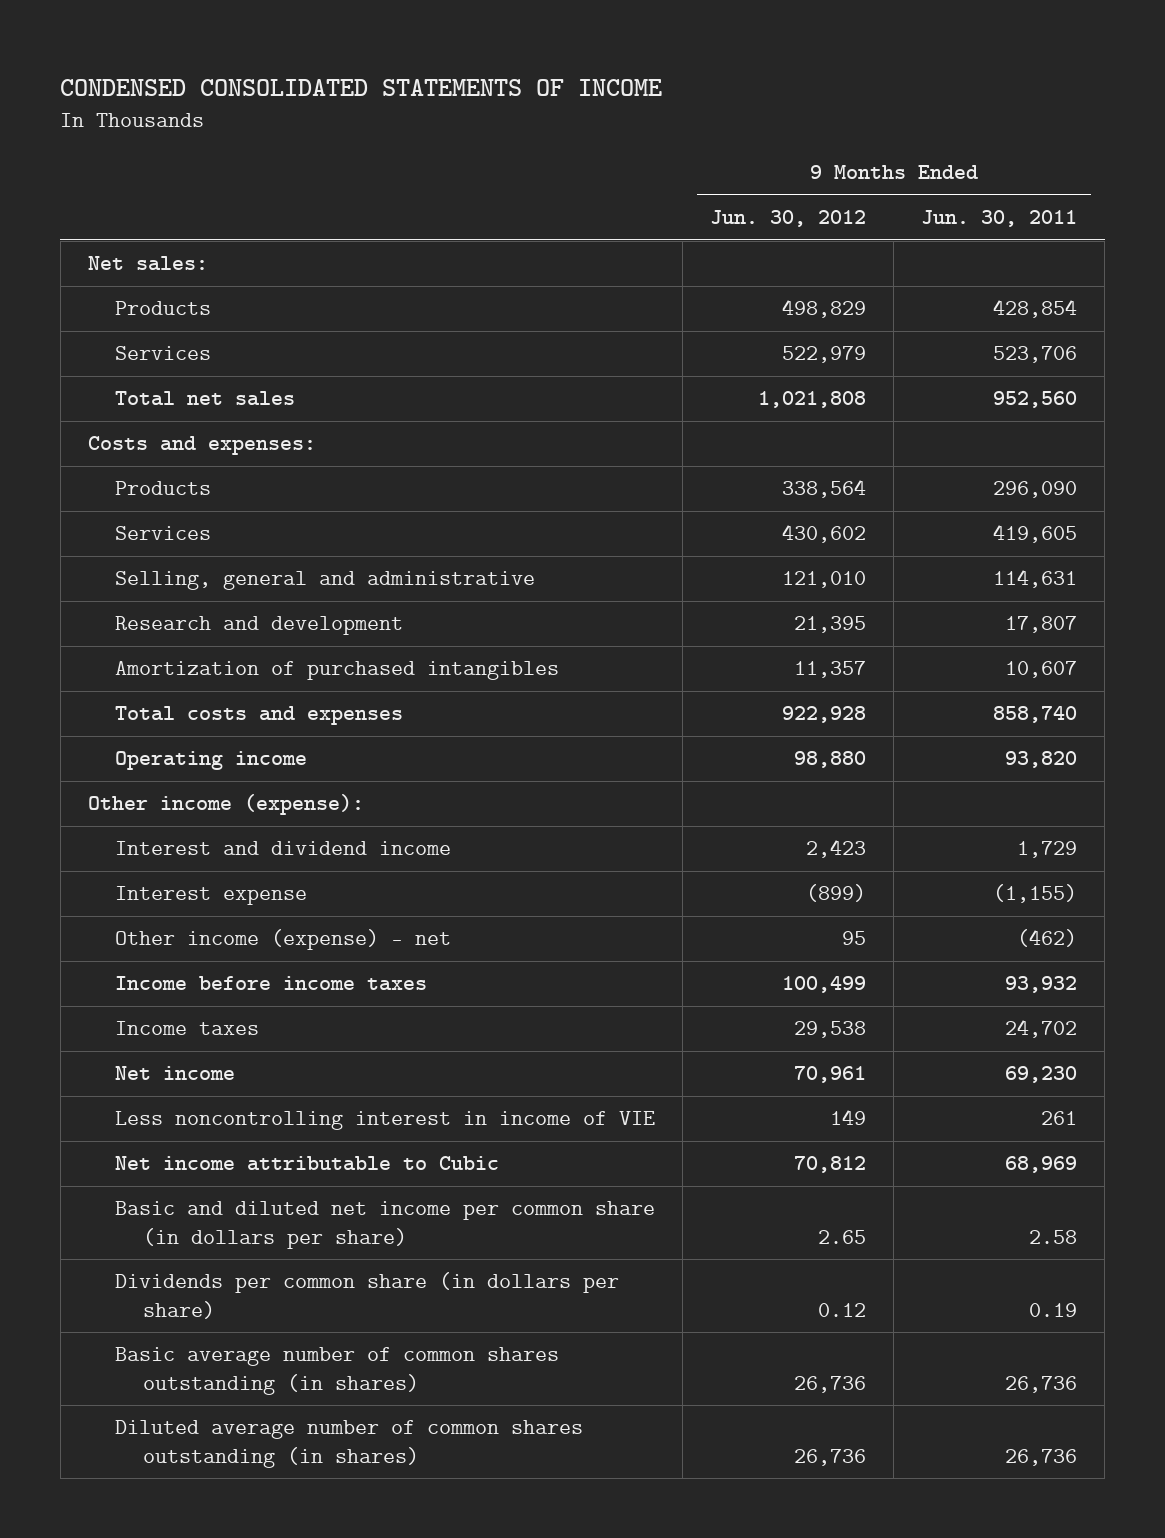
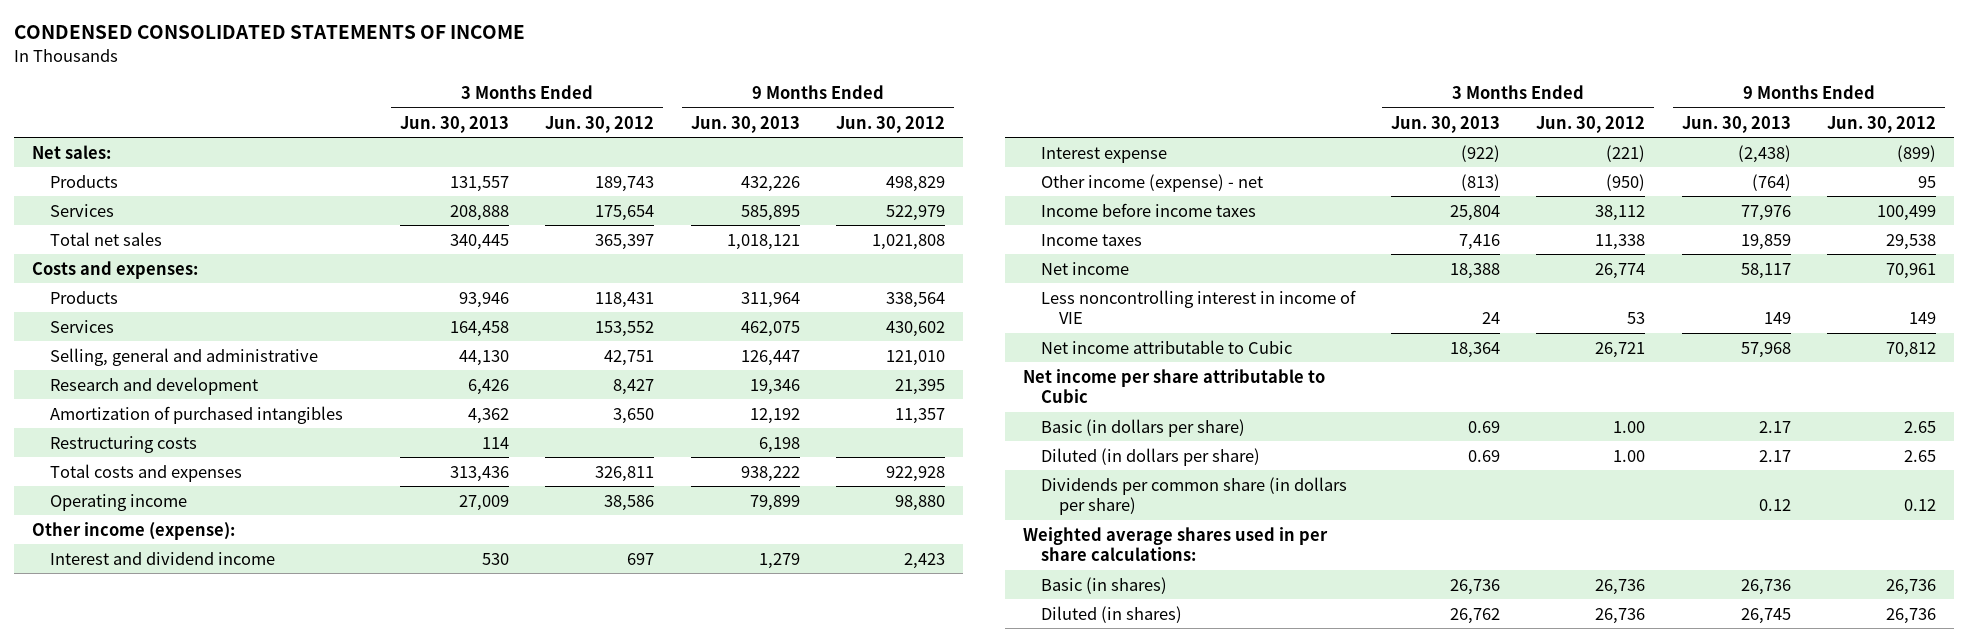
- | 9 Months Ended Jun. 30, 2012 | 9 Months Ended Jun. 30, 2011
+ | 3 Months Ended Jun. 30, 2013 | 3 Months Ended Jun. 30, 2012 | 9 Months Ended Jun. 30, 2013 | 9 Months Ended Jun. 30, 2012
+ Restructuring costs | 114 | | 6,198 |
- Basic and diluted net income per common share (in dollars per share) | 2.65 | 2.58
+ Net income per share attributable to Cubic
+ Basic (in dollars per share) | 0.69 | 1.00 | 2.17 | 2.65
+ Diluted (in dollars per share) | 0.69 | 1.00 | 2.17 | 2.65
- Basic average number of common shares outstanding (in shares) | 26,736 | 26,736
- Diluted average number of common shares outstanding (in shares) | 26,736 | 26,736
+ Weighted average shares used in per share calculations:
+ Basic (in shares) | 26,736 | 26,736 | 26,736 | 26,736
+ Diluted (in shares) | 26,762 | 26,736 | 26,745 | 26,736

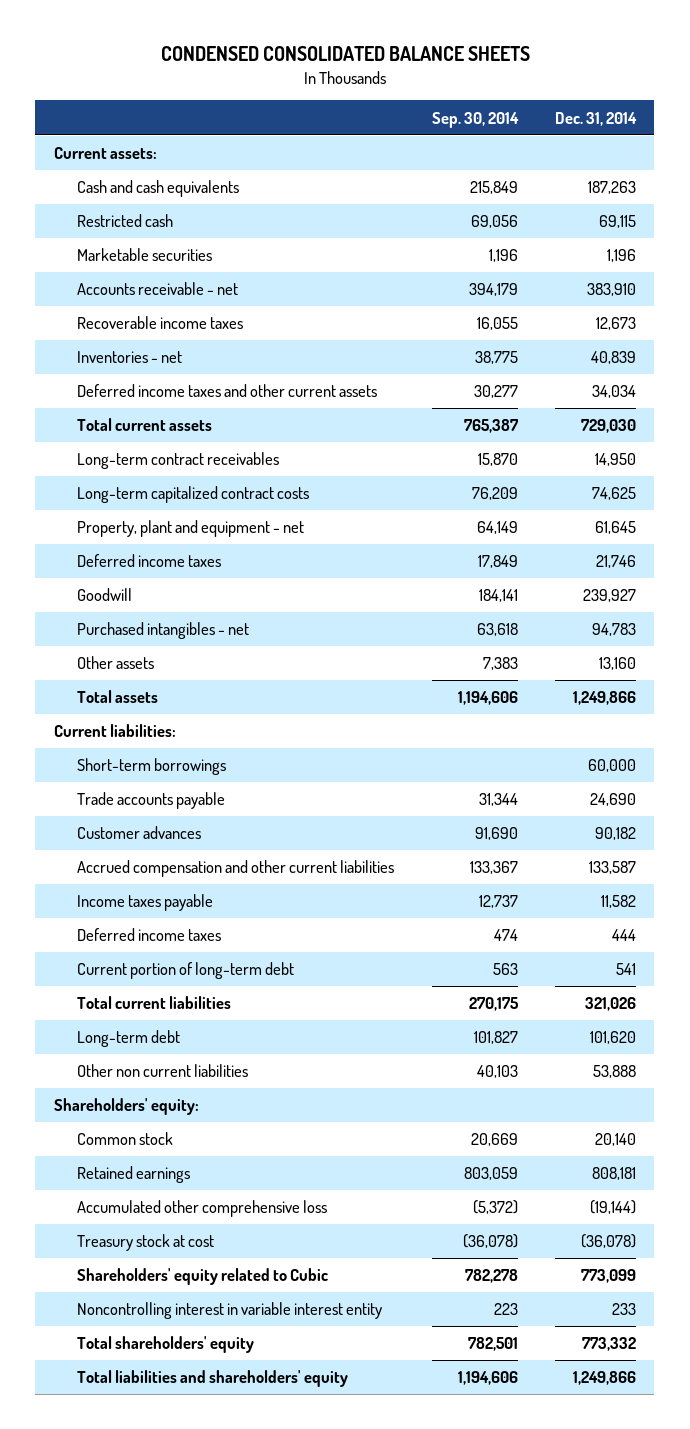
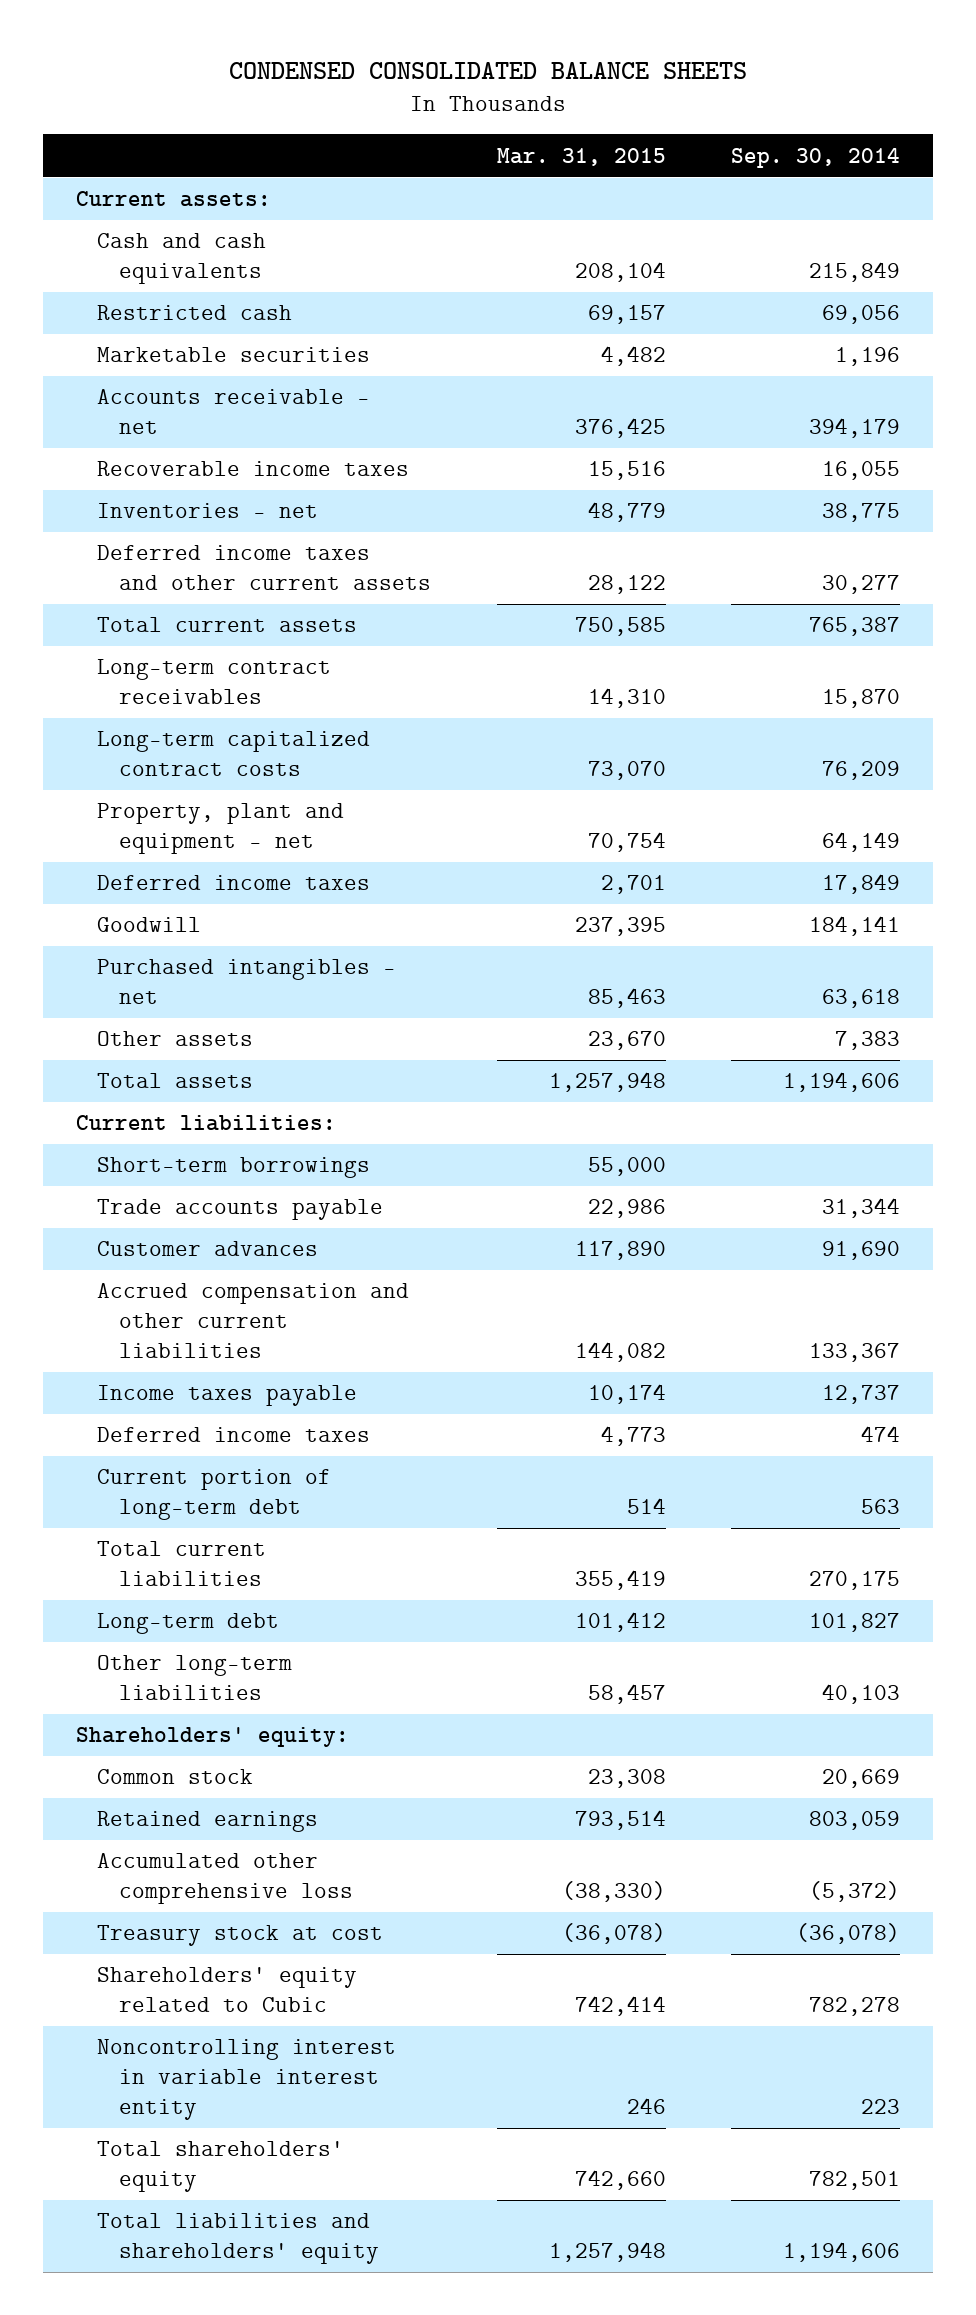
- | Sep. 30, 2014 | Dec. 31, 2014
+ | Mar. 31, 2015 | Sep. 30, 2014
- Other non current liabilities | 40,103 | 53,888
+ Other long-term liabilities | 58,457 | 40,103

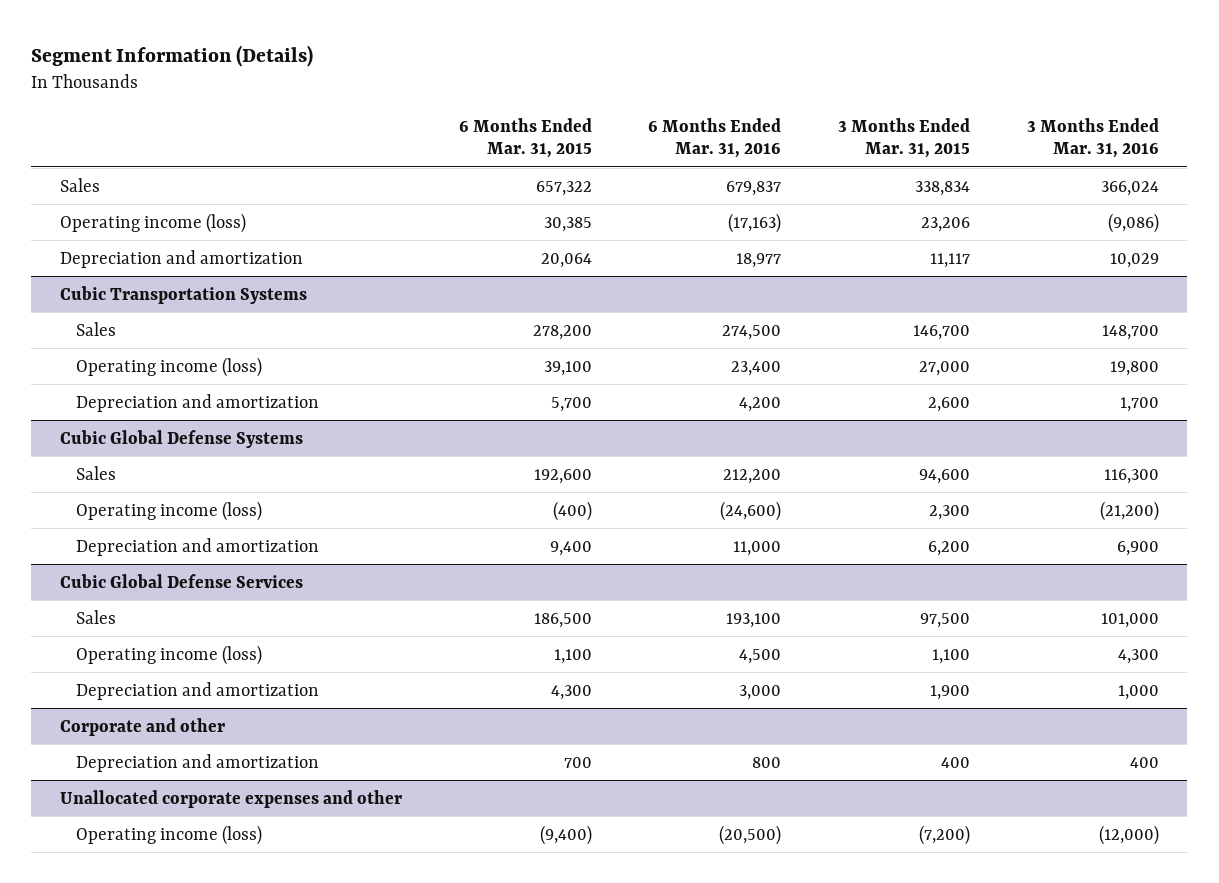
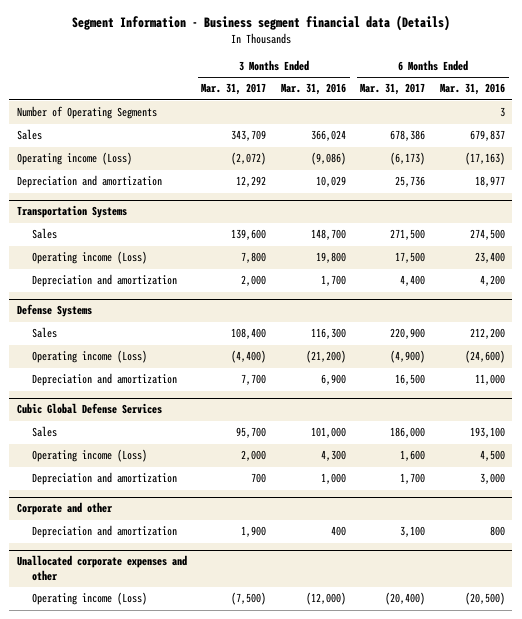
- Segment Information (Details)
+ Segment Information - Business segment financial data (Details)
- | 6 Months Ended Mar. 31, 2015 | 6 Months Ended Mar. 31, 2016 | 3 Months Ended Mar. 31, 2015 | 3 Months Ended Mar. 31, 2016
+ | 3 Months Ended Mar. 31, 2017 | 3 Months Ended Mar. 31, 2016 | 6 Months Ended Mar. 31, 2017 | 6 Months Ended Mar. 31, 2016
+ Number of Operating Segments | | | | 3
- Operating income (loss) | 30,385 | (17,163) | 23,206 | (9,086)
+ Operating income (Loss) | (2,072) | (9,086) | (6,173) | (17,163)
- Cubic Transportation Systems
+ Transportation Systems
- Operating income (loss) | 39,100 | 23,400 | 27,000 | 19,800
+ Operating income (Loss) | 7,800 | 19,800 | 17,500 | 23,400
- Cubic Global Defense Systems
+ Defense Systems
- Operating income (loss) | (400) | (24,600) | 2,300 | (21,200)
+ Operating income (Loss) | (4,400) | (21,200) | (4,900) | (24,600)
@ Cubic Global Defense Services
- Operating income (loss) | 1,100 | 4,500 | 1,100 | 4,300
+ Operating income (Loss) | 2,000 | 4,300 | 1,600 | 4,500
@ Unallocated corporate expenses and other
- Operating income (loss) | (9,400) | (20,500) | (7,200) | (12,000)
+ Operating income (Loss) | (7,500) | (12,000) | (20,400) | (20,500)

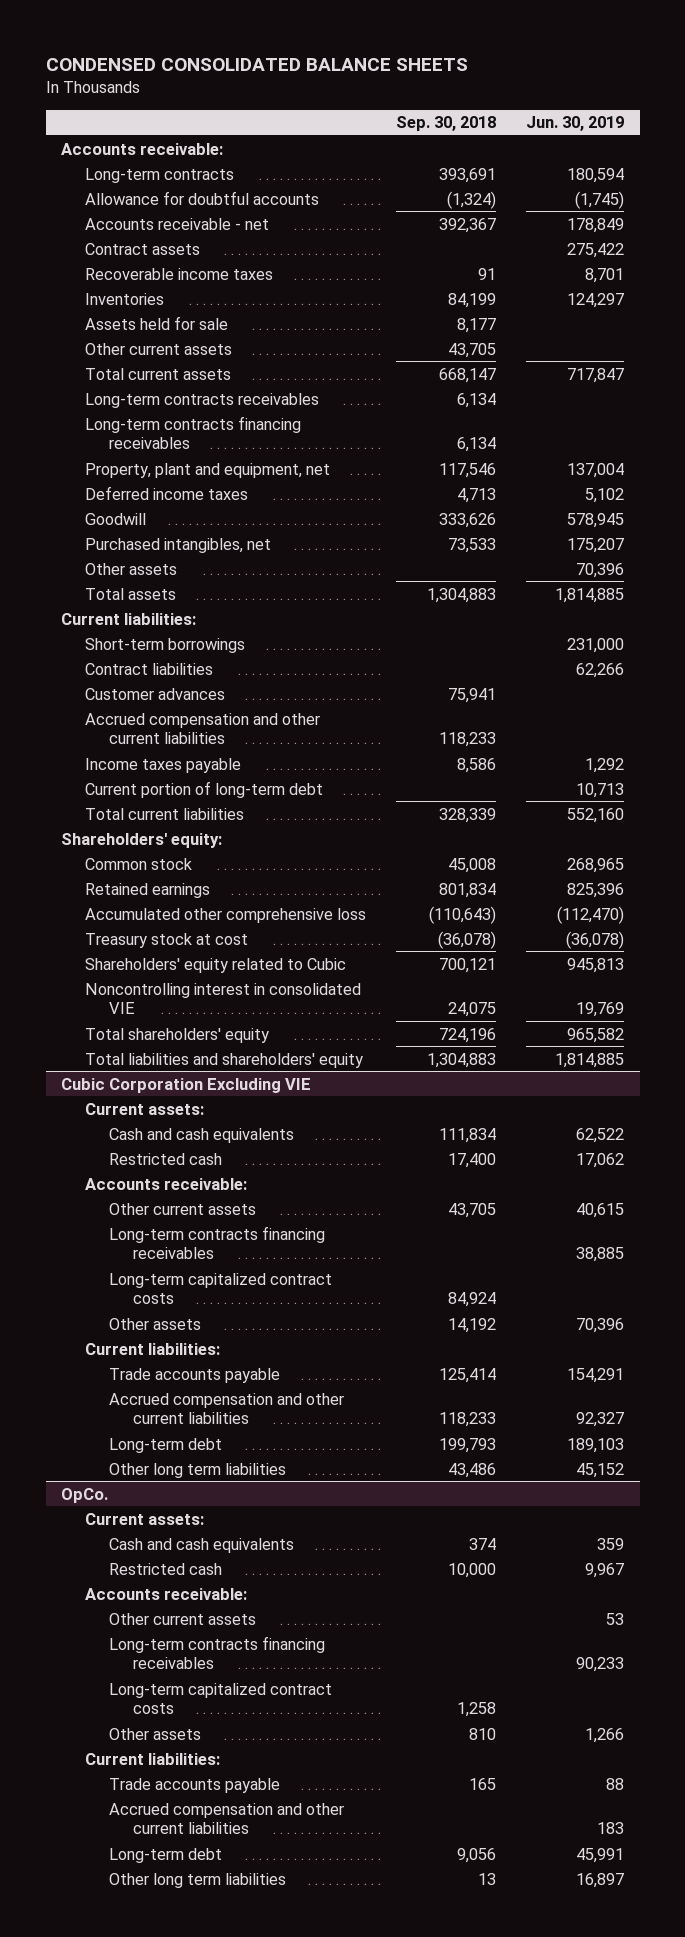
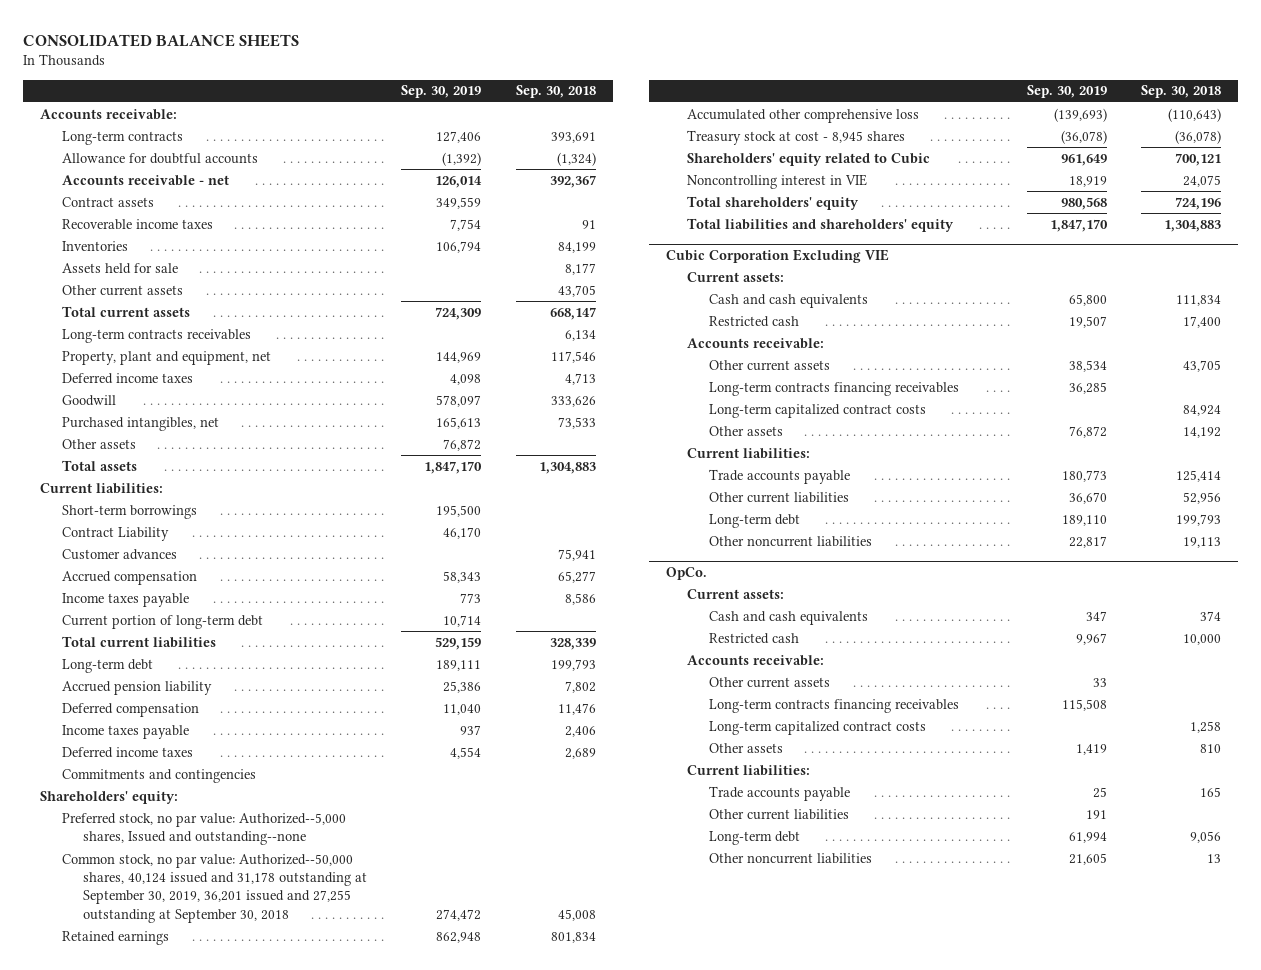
- CONDENSED CONSOLIDATED BALANCE SHEETS
+ CONSOLIDATED BALANCE SHEETS
- | Sep. 30, 2018 | Jun. 30, 2019
+ | Sep. 30, 2019 | Sep. 30, 2018
- Long-term contracts financing receivables | 6,134 |
- Contract liabilities | | 62,266
+ Contract Liability | 46,170 |
- Accrued compensation and other current liabilities | 118,233 |
+ Accrued compensation | 58,343 | 65,277
+ Long-term debt | 189,111 | 199,793
+ Accrued pension liability | 25,386 | 7,802
+ Deferred compensation | 11,040 | 11,476
+ Income taxes payable | 937 | 2,406
+ Deferred income taxes | 4,554 | 2,689
+ Commitments and contingencies
- Common stock | 45,008 | 268,965
+ Preferred stock, no par value: Authorized--5,000 shares, Issued and outstanding--none
+ Common stock, no par value: Authorized--50,000 shares, 40,124 issued and 31,178 outstanding at September 30, 2019, 36,201 issued and 27,255 outstanding at September 30, 2018 | 274,472 | 45,008
- Treasury stock at cost | (36,078) | (36,078)
+ Treasury stock at cost - 8,945 shares | (36,078) | (36,078)
- Noncontrolling interest in consolidated VIE | 24,075 | 19,769
+ Noncontrolling interest in VIE | 18,919 | 24,075
@ Cubic Corporation Excluding VIE
- Accrued compensation and other current liabilities | 118,233 | 92,327
+ Other current liabilities | 36,670 | 52,956
- Other long term liabilities | 43,486 | 45,152
+ Other noncurrent liabilities | 22,817 | 19,113
@ OpCo.
- Accrued compensation and other current liabilities | | 183
+ Other current liabilities | 191 |
- Other long term liabilities | 13 | 16,897
+ Other noncurrent liabilities | 21,605 | 13

